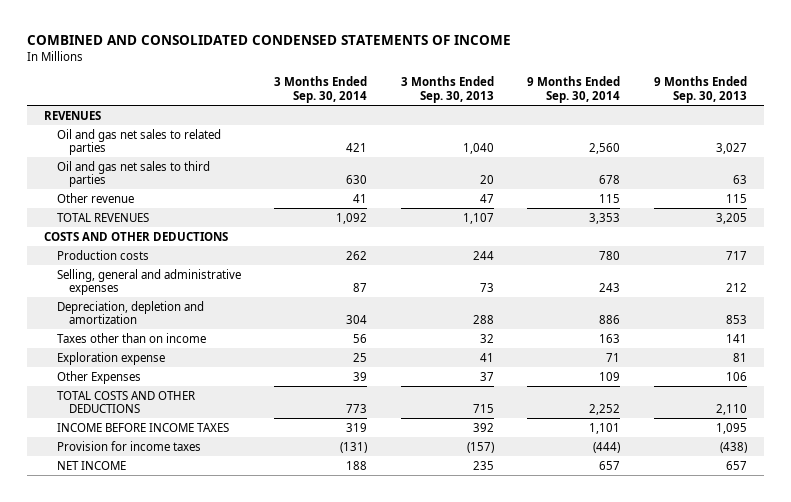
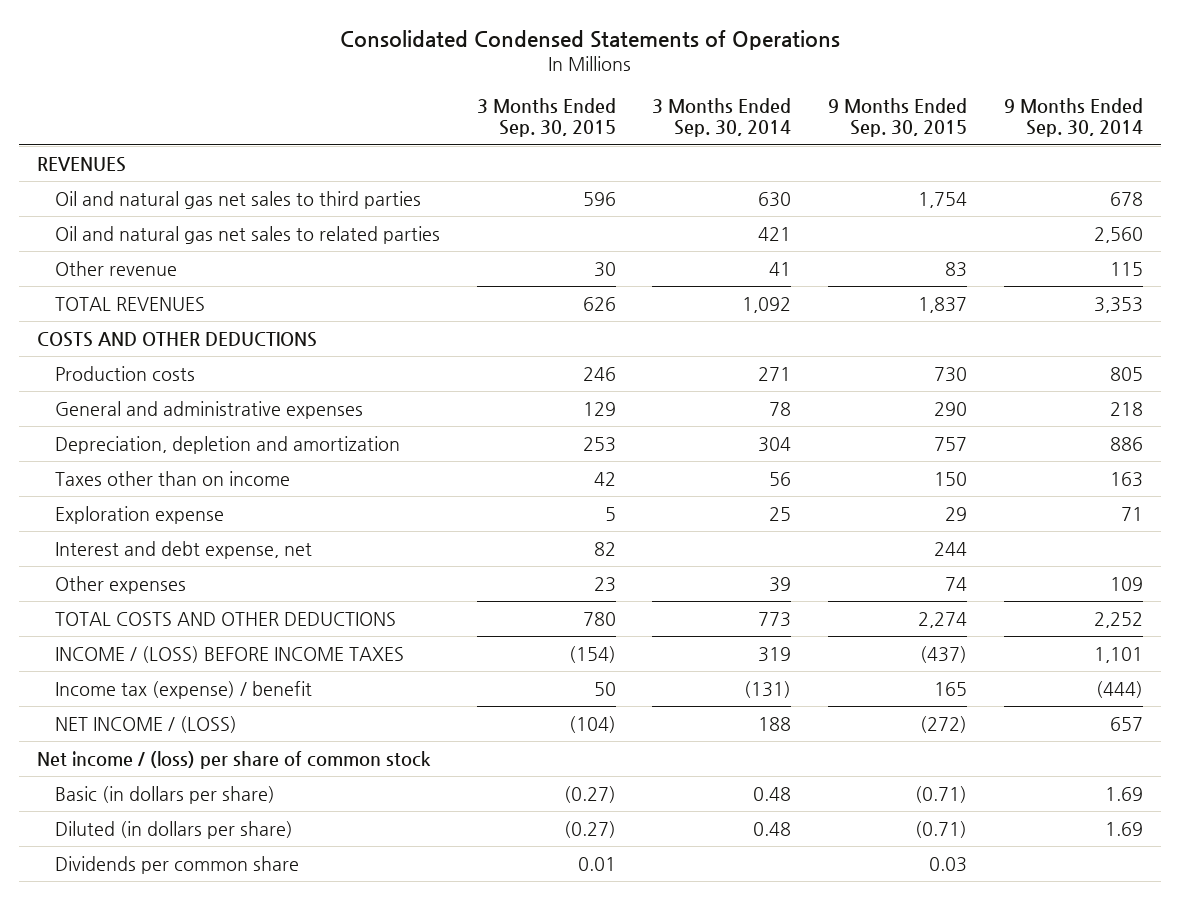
- COMBINED AND CONSOLIDATED CONDENSED STATEMENTS OF INCOME
+ Consolidated Condensed Statements of Operations
- | 3 Months Ended Sep. 30, 2014 | 3 Months Ended Sep. 30, 2013 | 9 Months Ended Sep. 30, 2014 | 9 Months Ended Sep. 30, 2013
+ | 3 Months Ended Sep. 30, 2015 | 3 Months Ended Sep. 30, 2014 | 9 Months Ended Sep. 30, 2015 | 9 Months Ended Sep. 30, 2014
- Oil and gas net sales to related parties | 421 | 1,040 | 2,560 | 3,027
- Oil and gas net sales to third parties | 630 | 20 | 678 | 63
+ Oil and natural gas net sales to third parties | 596 | 630 | 1,754 | 678
+ Oil and natural gas net sales to related parties | | 421 | | 2,560
- Production costs | 262 | 244 | 780 | 717
- Selling, general and administrative expenses | 87 | 73 | 243 | 212
+ Production costs | 246 | 271 | 730 | 805
+ General and administrative expenses | 129 | 78 | 290 | 218
- Other Expenses | 39 | 37 | 109 | 106
+ Interest and debt expense, net | 82 | | 244 |
+ Other expenses | 23 | 39 | 74 | 109
- INCOME BEFORE INCOME TAXES | 319 | 392 | 1,101 | 1,095
- Provision for income taxes | (131) | (157) | (444) | (438)
- NET INCOME | 188 | 235 | 657 | 657
+ INCOME / (LOSS) BEFORE INCOME TAXES | (154) | 319 | (437) | 1,101
+ Income tax (expense) / benefit | 50 | (131) | 165 | (444)
+ NET INCOME / (LOSS) | (104) | 188 | (272) | 657
+ Net income / (loss) per share of common stock
+ Basic (in dollars per share) | (0.27) | 0.48 | (0.71) | 1.69
+ Diluted (in dollars per share) | (0.27) | 0.48 | (0.71) | 1.69
+ Dividends per common share | 0.01 | | 0.03 |

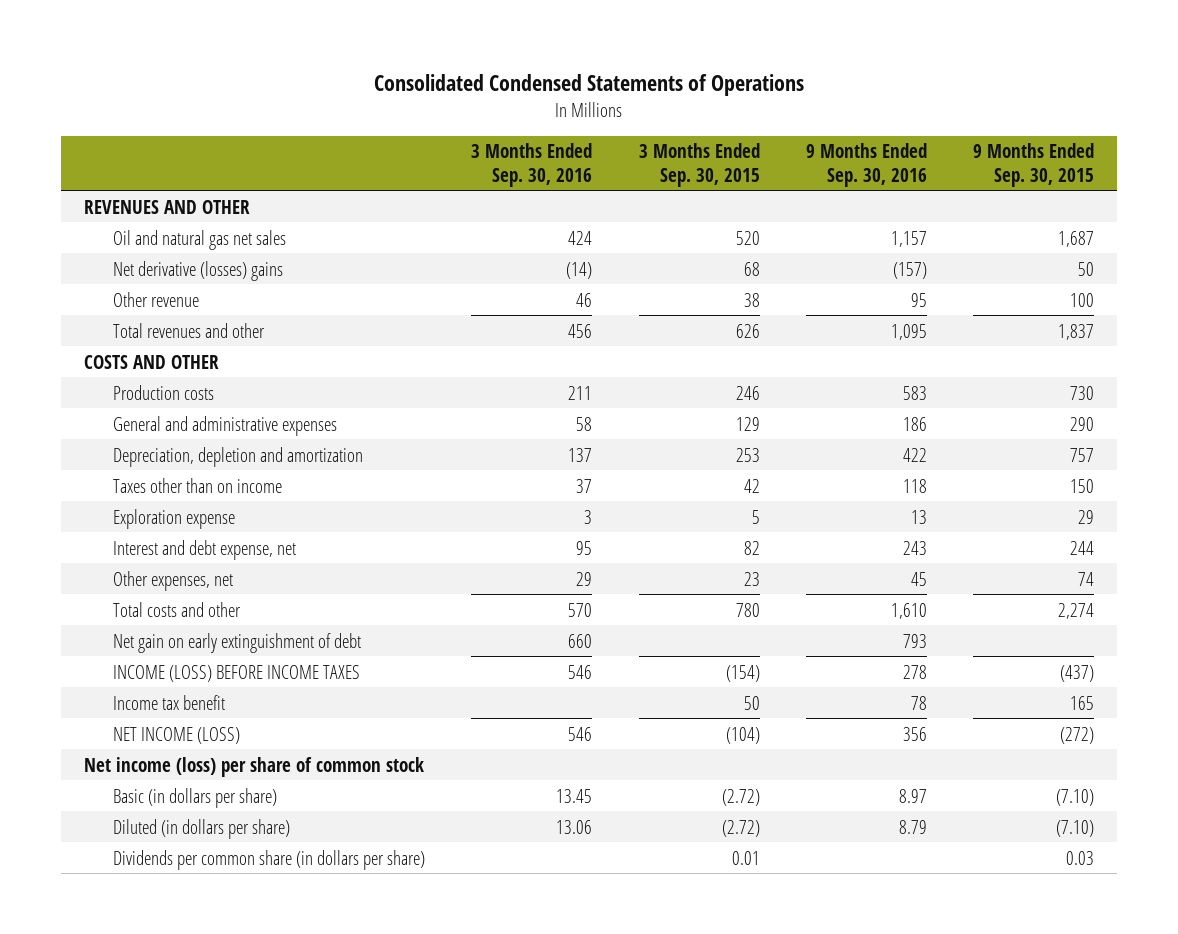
- | 3 Months Ended Sep. 30, 2015 | 3 Months Ended Sep. 30, 2014 | 9 Months Ended Sep. 30, 2015 | 9 Months Ended Sep. 30, 2014
+ | 3 Months Ended Sep. 30, 2016 | 3 Months Ended Sep. 30, 2015 | 9 Months Ended Sep. 30, 2016 | 9 Months Ended Sep. 30, 2015
- REVENUES
- Oil and natural gas net sales to third parties | 596 | 630 | 1,754 | 678
- Oil and natural gas net sales to related parties | | 421 | | 2,560
- Other revenue | 30 | 41 | 83 | 115
- TOTAL REVENUES | 626 | 1,092 | 1,837 | 3,353
- COSTS AND OTHER DEDUCTIONS
+ REVENUES AND OTHER
+ Oil and natural gas net sales | 424 | 520 | 1,157 | 1,687
+ Net derivative (losses) gains | (14) | 68 | (157) | 50
+ Other revenue | 46 | 38 | 95 | 100
+ Total revenues and other | 456 | 626 | 1,095 | 1,837
+ COSTS AND OTHER
- Other expenses | 23 | 39 | 74 | 109
- TOTAL COSTS AND OTHER DEDUCTIONS | 780 | 773 | 2,274 | 2,252
- INCOME / (LOSS) BEFORE INCOME TAXES | (154) | 319 | (437) | 1,101
- Income tax (expense) / benefit | 50 | (131) | 165 | (444)
- NET INCOME / (LOSS) | (104) | 188 | (272) | 657
- Net income / (loss) per share of common stock
- Basic (in dollars per share) | (0.27) | 0.48 | (0.71) | 1.69
- Diluted (in dollars per share) | (0.27) | 0.48 | (0.71) | 1.69
- Dividends per common share | 0.01 | | 0.03 |
+ Other expenses, net | 29 | 23 | 45 | 74
+ Total costs and other | 570 | 780 | 1,610 | 2,274
+ Net gain on early extinguishment of debt | 660 | | 793 |
+ INCOME (LOSS) BEFORE INCOME TAXES | 546 | (154) | 278 | (437)
+ Income tax benefit | | 50 | 78 | 165
+ NET INCOME (LOSS) | 546 | (104) | 356 | (272)
+ Net income (loss) per share of common stock
+ Basic (in dollars per share) | 13.45 | (2.72) | 8.97 | (7.10)
+ Diluted (in dollars per share) | 13.06 | (2.72) | 8.79 | (7.10)
+ Dividends per common share (in dollars per share) | | 0.01 | | 0.03

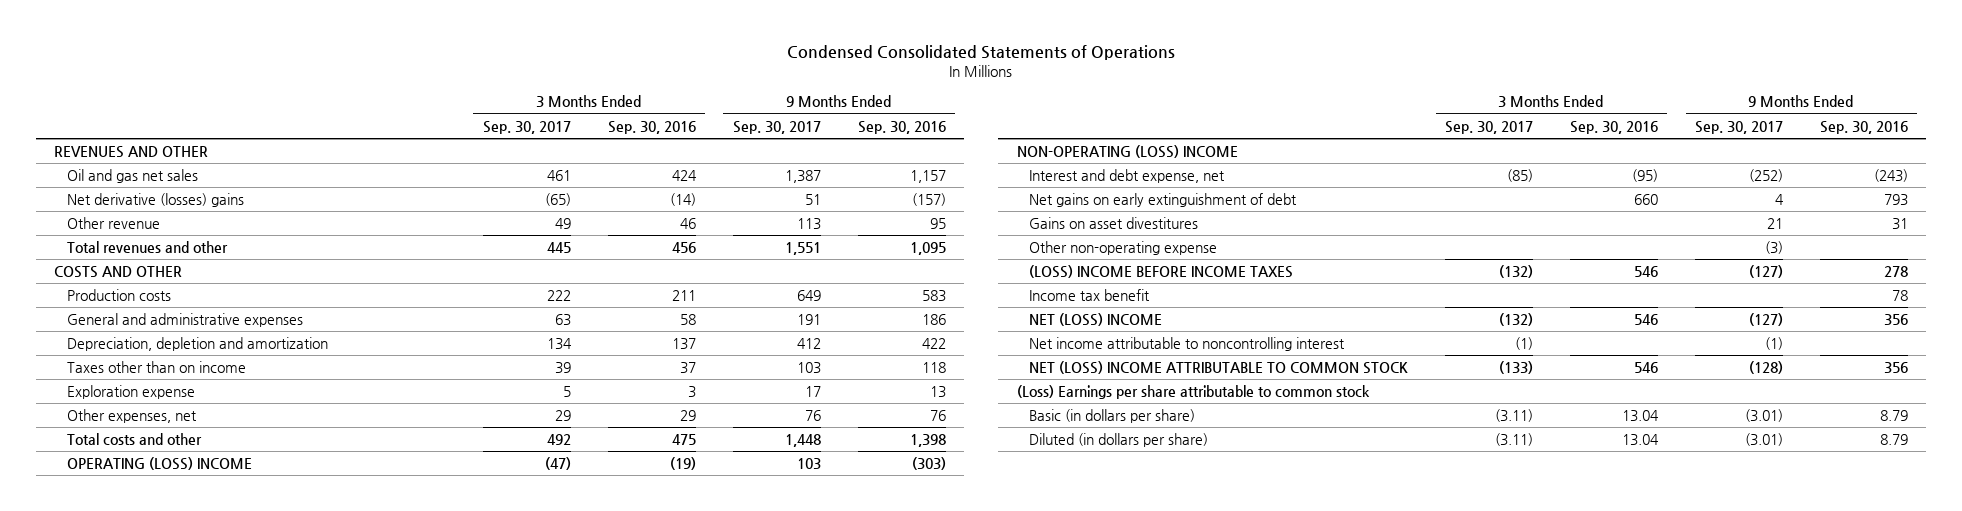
- Consolidated Condensed Statements of Operations
+ Condensed Consolidated Statements of Operations
- | 3 Months Ended Sep. 30, 2016 | 3 Months Ended Sep. 30, 2015 | 9 Months Ended Sep. 30, 2016 | 9 Months Ended Sep. 30, 2015
+ | 3 Months Ended Sep. 30, 2017 | 3 Months Ended Sep. 30, 2016 | 9 Months Ended Sep. 30, 2017 | 9 Months Ended Sep. 30, 2016
- Oil and natural gas net sales | 424 | 520 | 1,157 | 1,687
+ Oil and gas net sales | 461 | 424 | 1,387 | 1,157
- Interest and debt expense, net | 95 | 82 | 243 | 244
- Other expenses, net | 29 | 23 | 45 | 74
- Total costs and other | 570 | 780 | 1,610 | 2,274
- Net gain on early extinguishment of debt | 660 | | 793 |
- INCOME (LOSS) BEFORE INCOME TAXES | 546 | (154) | 278 | (437)
+ Other expenses, net | 29 | 29 | 76 | 76
+ Total costs and other | 492 | 475 | 1,448 | 1,398
+ OPERATING (LOSS) INCOME | (47) | (19) | 103 | (303)
+ NON-OPERATING (LOSS) INCOME
+ Interest and debt expense, net | (85) | (95) | (252) | (243)
+ Net gains on early extinguishment of debt | | 660 | 4 | 793
+ Gains on asset divestitures | | | 21 | 31
+ Other non-operating expense | | | (3) |
+ (LOSS) INCOME BEFORE INCOME TAXES | (132) | 546 | (127) | 278
- NET INCOME (LOSS) | 546 | (104) | 356 | (272)
- Net income (loss) per share of common stock
- Basic (in dollars per share) | 13.45 | (2.72) | 8.97 | (7.10)
- Diluted (in dollars per share) | 13.06 | (2.72) | 8.79 | (7.10)
- Dividends per common share (in dollars per share) | | 0.01 | | 0.03
+ NET (LOSS) INCOME | (132) | 546 | (127) | 356
+ Net income attributable to noncontrolling interest | (1) | | (1) |
+ NET (LOSS) INCOME ATTRIBUTABLE TO COMMON STOCK | (133) | 546 | (128) | 356
+ (Loss) Earnings per share attributable to common stock
+ Basic (in dollars per share) | (3.11) | 13.04 | (3.01) | 8.79
+ Diluted (in dollars per share) | (3.11) | 13.04 | (3.01) | 8.79

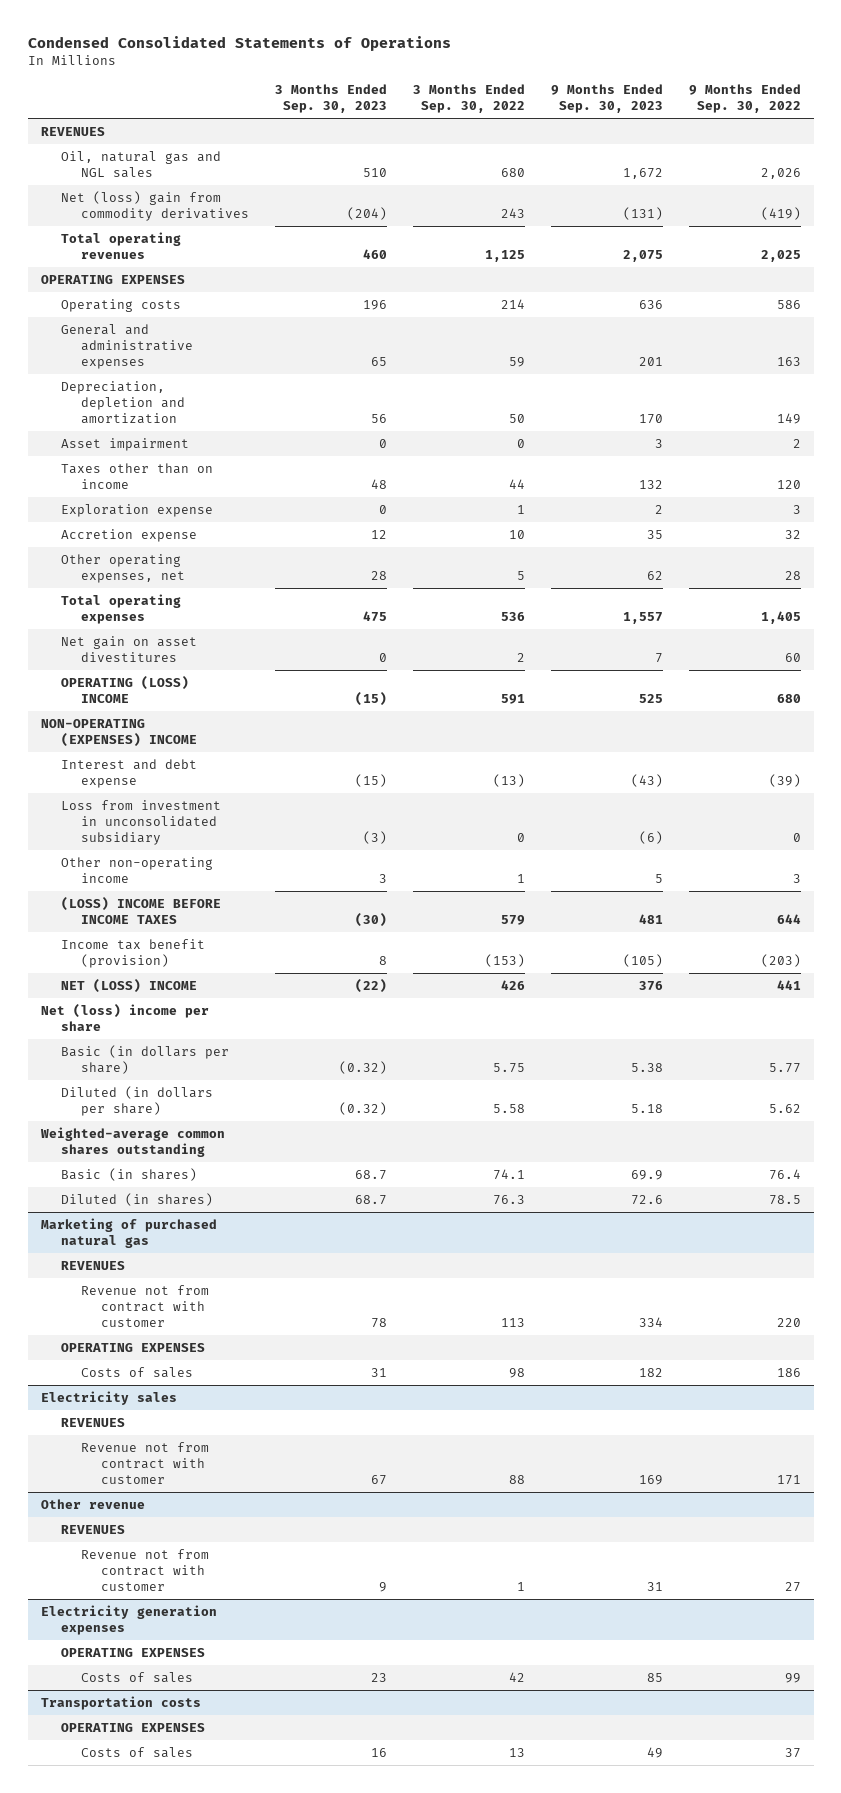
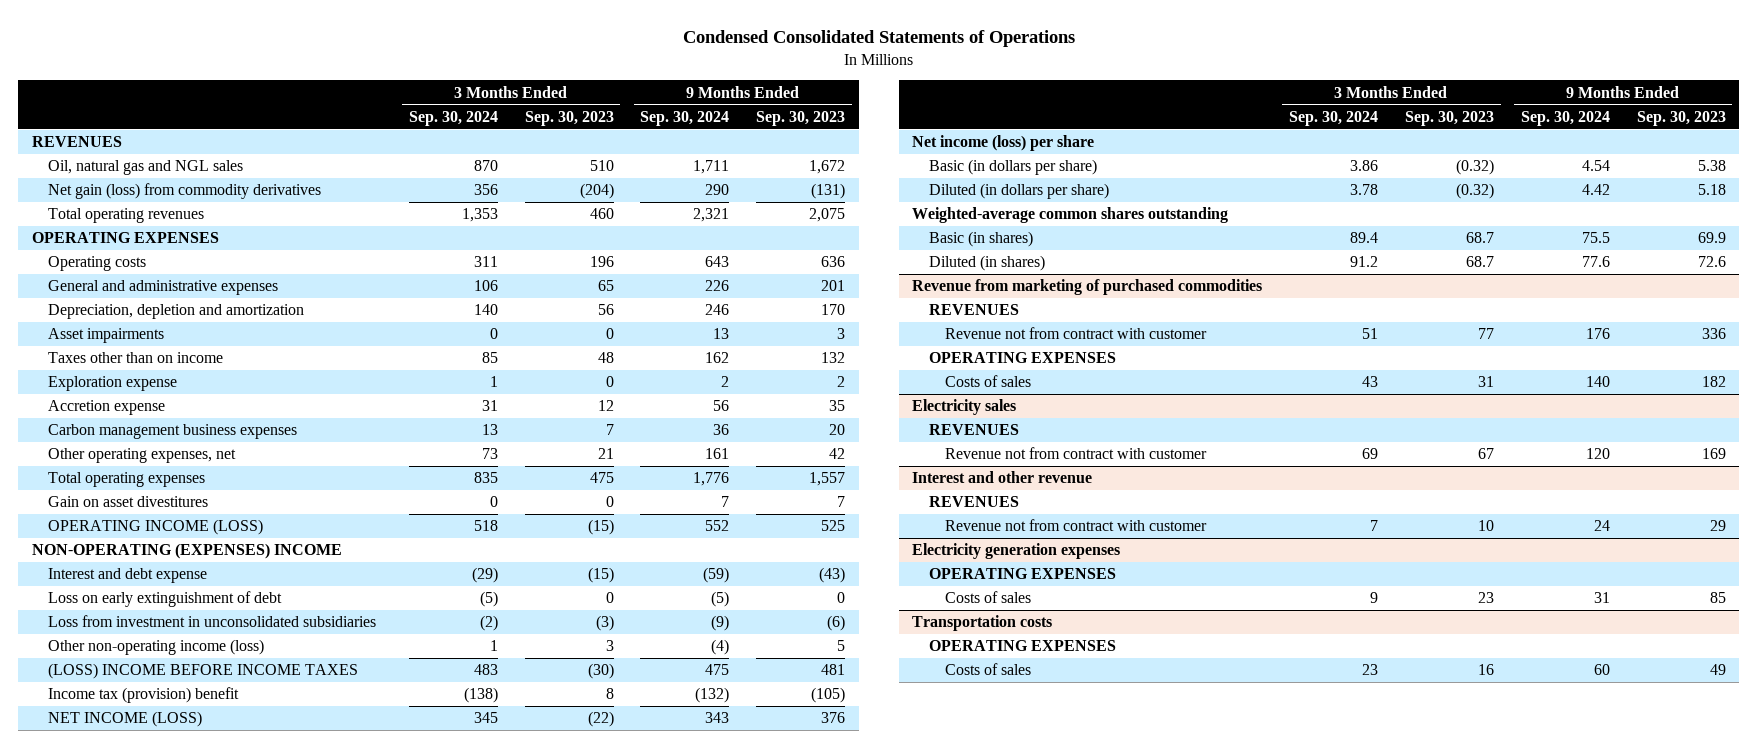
- | 3 Months Ended Sep. 30, 2023 | 3 Months Ended Sep. 30, 2022 | 9 Months Ended Sep. 30, 2023 | 9 Months Ended Sep. 30, 2022
+ | 3 Months Ended Sep. 30, 2024 | 3 Months Ended Sep. 30, 2023 | 9 Months Ended Sep. 30, 2024 | 9 Months Ended Sep. 30, 2023
- Net (loss) gain from commodity derivatives | (204) | 243 | (131) | (419)
+ Net gain (loss) from commodity derivatives | 356 | (204) | 290 | (131)
- Asset impairment | 0 | 0 | 3 | 2
+ Asset impairments | 0 | 0 | 13 | 3
- Other operating expenses, net | 28 | 5 | 62 | 28
+ Carbon management business expenses | 13 | 7 | 36 | 20
+ Other operating expenses, net | 73 | 21 | 161 | 42
- Net gain on asset divestitures | 0 | 2 | 7 | 60
- OPERATING (LOSS) INCOME | (15) | 591 | 525 | 680
+ Gain on asset divestitures | 0 | 0 | 7 | 7
+ OPERATING INCOME (LOSS) | 518 | (15) | 552 | 525
- Loss from investment in unconsolidated subsidiary | (3) | 0 | (6) | 0
- Other non-operating income | 3 | 1 | 5 | 3
+ Loss on early extinguishment of debt | (5) | 0 | (5) | 0
+ Loss from investment in unconsolidated subsidiaries | (2) | (3) | (9) | (6)
+ Other non-operating income (loss) | 1 | 3 | (4) | 5
- Income tax benefit (provision) | 8 | (153) | (105) | (203)
- NET (LOSS) INCOME | (22) | 426 | 376 | 441
- Net (loss) income per share
+ Income tax (provision) benefit | (138) | 8 | (132) | (105)
+ NET INCOME (LOSS) | 345 | (22) | 343 | 376
+ Net income (loss) per share
- Marketing of purchased natural gas
+ Revenue from marketing of purchased commodities
- Revenue not from contract with customer | 78 | 113 | 334 | 220
+ Revenue not from contract with customer | 51 | 77 | 176 | 336
- Other revenue
+ Interest and other revenue
- Revenue not from contract with customer | 9 | 1 | 31 | 27
+ Revenue not from contract with customer | 7 | 10 | 24 | 29

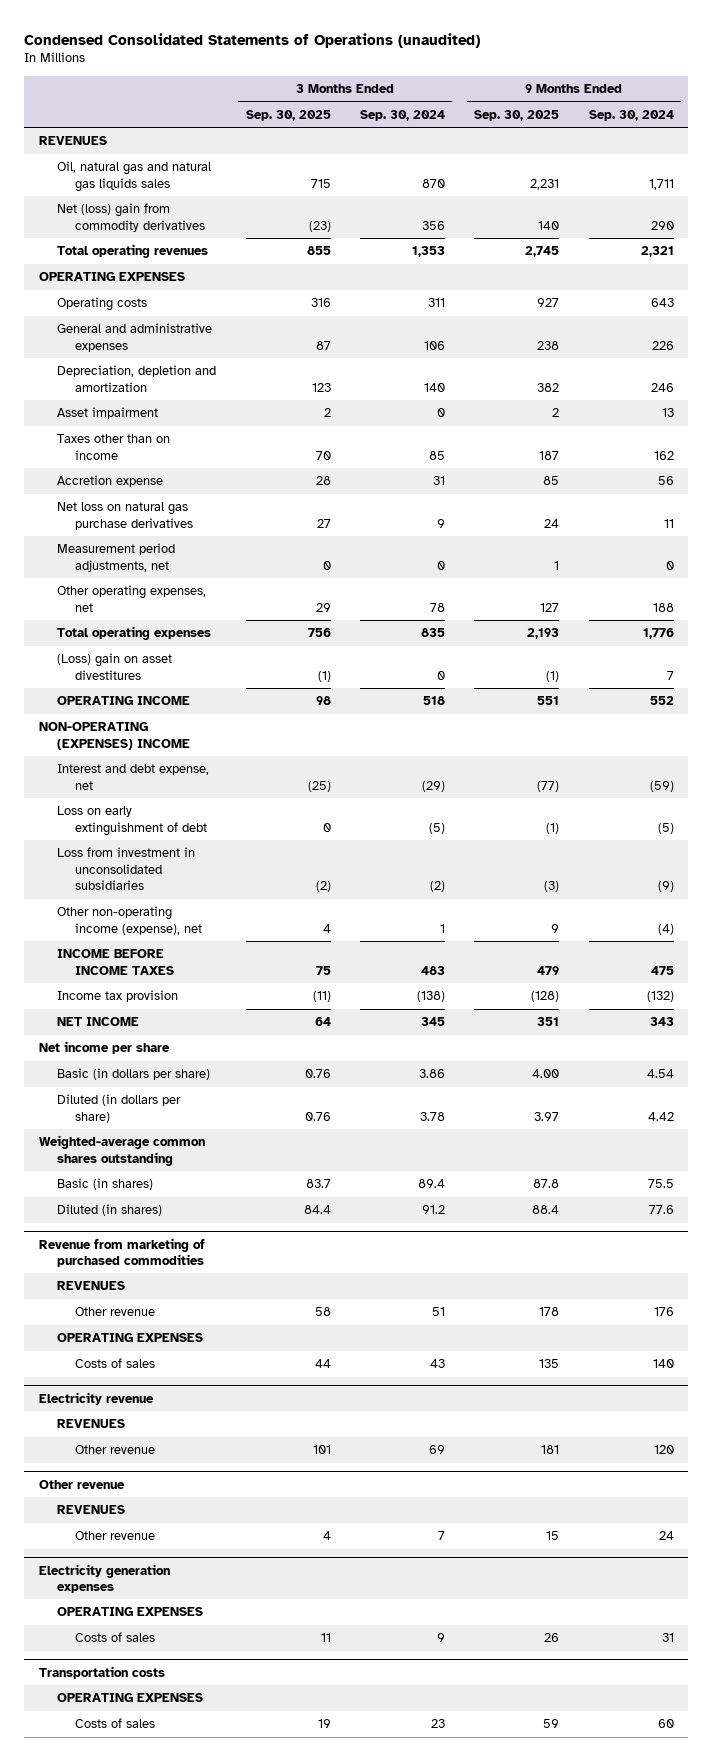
- Condensed Consolidated Statements of Operations
+ Condensed Consolidated Statements of Operations (unaudited)
- | 3 Months Ended Sep. 30, 2024 | 3 Months Ended Sep. 30, 2023 | 9 Months Ended Sep. 30, 2024 | 9 Months Ended Sep. 30, 2023
+ | 3 Months Ended Sep. 30, 2025 | 3 Months Ended Sep. 30, 2024 | 9 Months Ended Sep. 30, 2025 | 9 Months Ended Sep. 30, 2024
- Oil, natural gas and NGL sales | 870 | 510 | 1,711 | 1,672
- Net gain (loss) from commodity derivatives | 356 | (204) | 290 | (131)
+ Oil, natural gas and natural gas liquids sales | 715 | 870 | 2,231 | 1,711
+ Net (loss) gain from commodity derivatives | (23) | 356 | 140 | 290
- Asset impairments | 0 | 0 | 13 | 3
+ Asset impairment | 2 | 0 | 2 | 13
- Exploration expense | 1 | 0 | 2 | 2
- Carbon management business expenses | 13 | 7 | 36 | 20
- Other operating expenses, net | 73 | 21 | 161 | 42
+ Net loss on natural gas purchase derivatives | 27 | 9 | 24 | 11
+ Measurement period adjustments, net | 0 | 0 | 1 | 0
+ Other operating expenses, net | 29 | 78 | 127 | 188
- Gain on asset divestitures | 0 | 0 | 7 | 7
- OPERATING INCOME (LOSS) | 518 | (15) | 552 | 525
+ (Loss) gain on asset divestitures | (1) | 0 | (1) | 7
+ OPERATING INCOME | 98 | 518 | 551 | 552
- Interest and debt expense | (29) | (15) | (59) | (43)
+ Interest and debt expense, net | (25) | (29) | (77) | (59)
- Other non-operating income (loss) | 1 | 3 | (4) | 5
- (LOSS) INCOME BEFORE INCOME TAXES | 483 | (30) | 475 | 481
- Income tax (provision) benefit | (138) | 8 | (132) | (105)
- NET INCOME (LOSS) | 345 | (22) | 343 | 376
- Net income (loss) per share
+ Other non-operating income (expense), net | 4 | 1 | 9 | (4)
+ INCOME BEFORE INCOME TAXES | 75 | 483 | 479 | 475
+ Income tax provision | (11) | (138) | (128) | (132)
+ NET INCOME | 64 | 345 | 351 | 343
+ Net income per share
@ Revenue from marketing of purchased commodities
- Revenue not from contract with customer | 51 | 77 | 176 | 336
+ Other revenue | 58 | 51 | 178 | 176
- Electricity sales
+ Electricity revenue
- Revenue not from contract with customer | 69 | 67 | 120 | 169
- Interest and other revenue
+ Other revenue | 101 | 69 | 181 | 120
+ Other revenue
- Revenue not from contract with customer | 7 | 10 | 24 | 29
+ Other revenue | 4 | 7 | 15 | 24

